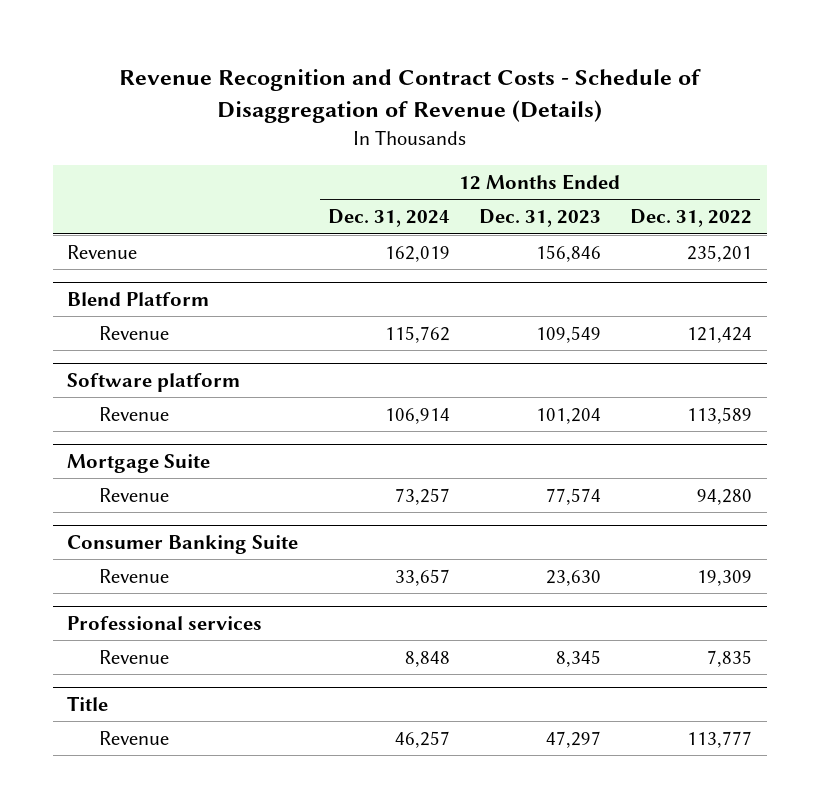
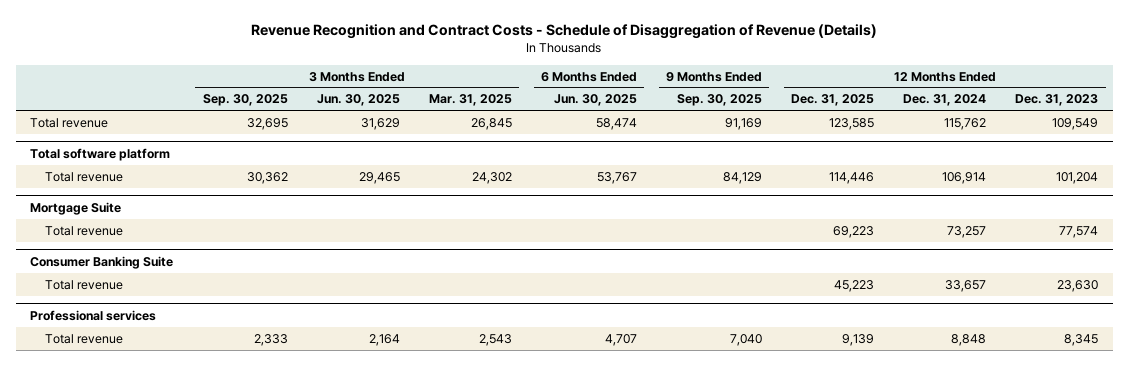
- | 12 Months Ended Dec. 31, 2024 | 12 Months Ended Dec. 31, 2023 | 12 Months Ended Dec. 31, 2022
+ | 3 Months Ended Sep. 30, 2025 | 3 Months Ended Jun. 30, 2025 | 3 Months Ended Mar. 31, 2025 | 6 Months Ended Jun. 30, 2025 | 9 Months Ended Sep. 30, 2025 | 12 Months Ended Dec. 31, 2025 | 12 Months Ended Dec. 31, 2024 | 12 Months Ended Dec. 31, 2023
- Revenue | 162,019 | 156,846 | 235,201
- Blend Platform
- Revenue | 115,762 | 109,549 | 121,424
- Software platform
- Revenue | 106,914 | 101,204 | 113,589
+ Total revenue | 32,695 | 31,629 | 26,845 | 58,474 | 91,169 | 123,585 | 115,762 | 109,549
+ Total software platform
+ Total revenue | 30,362 | 29,465 | 24,302 | 53,767 | 84,129 | 114,446 | 106,914 | 101,204
@ Mortgage Suite
- Revenue | 73,257 | 77,574 | 94,280
+ Total revenue | | | | | | 69,223 | 73,257 | 77,574
@ Consumer Banking Suite
- Revenue | 33,657 | 23,630 | 19,309
+ Total revenue | | | | | | 45,223 | 33,657 | 23,630
@ Professional services
- Revenue | 8,848 | 8,345 | 7,835
- Title
- Revenue | 46,257 | 47,297 | 113,777
@ Professional services
+ Total revenue | 2,333 | 2,164 | 2,543 | 4,707 | 7,040 | 9,139 | 8,848 | 8,345

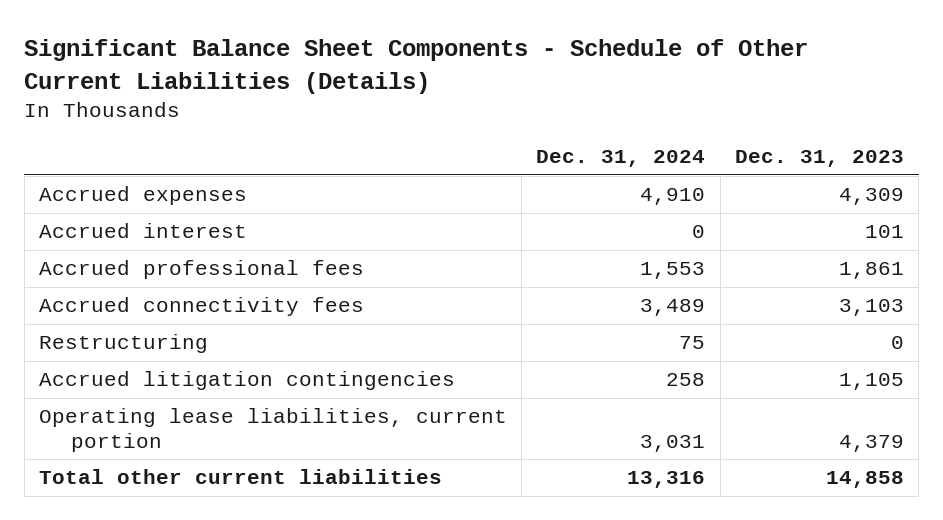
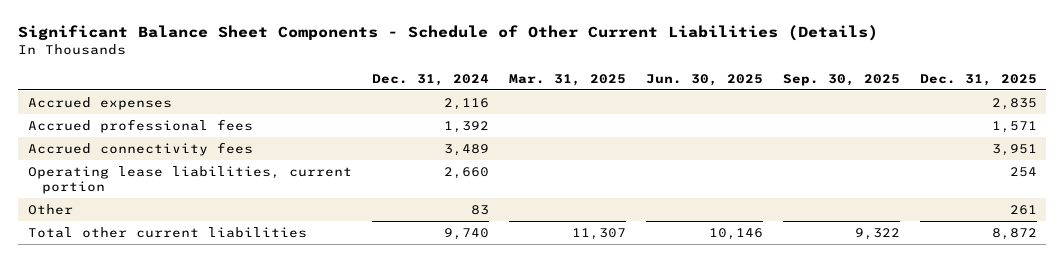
- | Dec. 31, 2024 | Dec. 31, 2023
+ | Dec. 31, 2024 | Mar. 31, 2025 | Jun. 30, 2025 | Sep. 30, 2025 | Dec. 31, 2025
- Accrued expenses | 4,910 | 4,309
- Accrued interest | 0 | 101
- Accrued professional fees | 1,553 | 1,861
+ Accrued expenses | 2,116 | | | | 2,835
+ Accrued professional fees | 1,392 | | | | 1,571
- Restructuring | 75 | 0
- Accrued litigation contingencies | 258 | 1,105
- Operating lease liabilities, current portion | 3,031 | 4,379
- Total other current liabilities | 13,316 | 14,858
+ Operating lease liabilities, current portion | 2,660 | | | | 254
+ Other | 83 | | | | 261
+ Total other current liabilities | 9,740 | 11,307 | 10,146 | 9,322 | 8,872

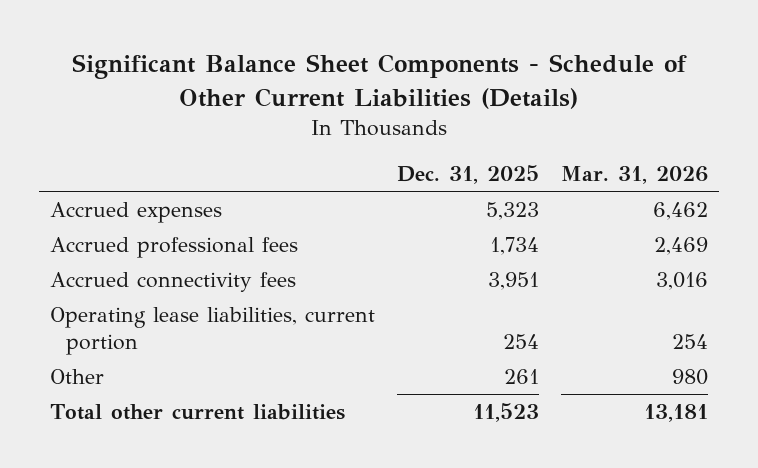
- | Dec. 31, 2024 | Mar. 31, 2025 | Jun. 30, 2025 | Sep. 30, 2025 | Dec. 31, 2025
+ | Dec. 31, 2025 | Mar. 31, 2026
- Accrued expenses | 2,116 | | | | 2,835
- Accrued professional fees | 1,392 | | | | 1,571
+ Accrued expenses | 5,323 | 6,462
+ Accrued professional fees | 1,734 | 2,469
- Total other current liabilities | 9,740 | 11,307 | 10,146 | 9,322 | 8,872
+ Total other current liabilities | 11,523 | 13,181

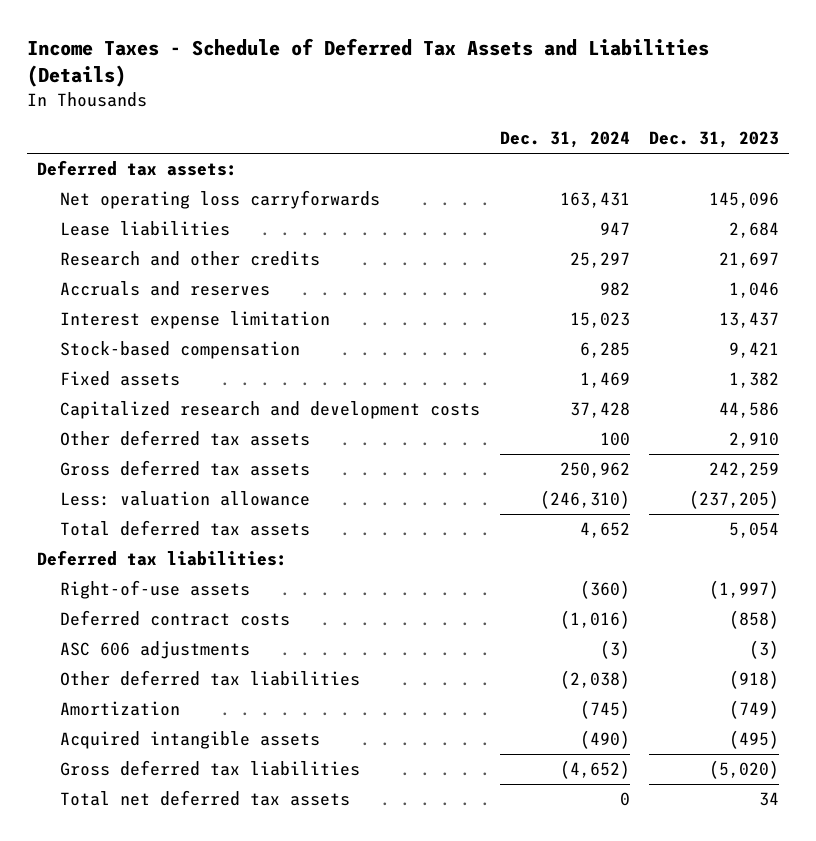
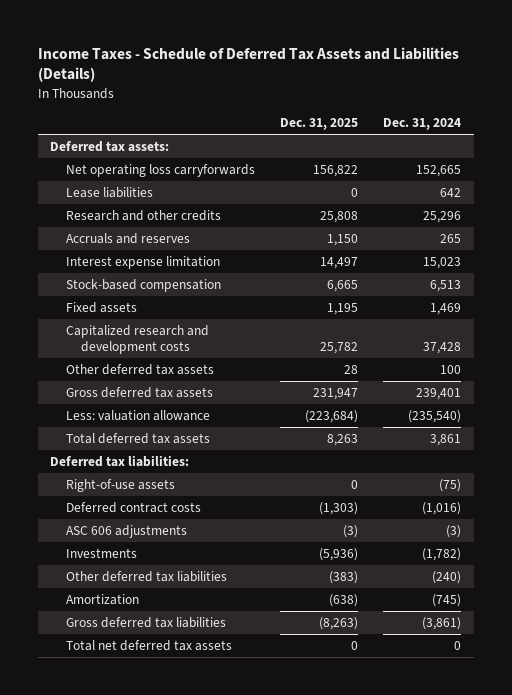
- | Dec. 31, 2024 | Dec. 31, 2023
+ | Dec. 31, 2025 | Dec. 31, 2024
- Net operating loss carryforwards | 163,431 | 145,096
- Lease liabilities | 947 | 2,684
- Research and other credits | 25,297 | 21,697
- Accruals and reserves | 982 | 1,046
+ Net operating loss carryforwards | 156,822 | 152,665
+ Lease liabilities | 0 | 642
+ Research and other credits | 25,808 | 25,296
+ Accruals and reserves | 1,150 | 265
- Stock-based compensation | 6,285 | 9,421
+ Stock-based compensation | 6,665 | 6,513
- Gross deferred tax assets | 250,962 | 242,259
- Less: valuation allowance | (246,310) | (237,205)
- Total deferred tax assets | 4,652 | 5,054
+ Gross deferred tax assets | 231,947 | 239,401
+ Less: valuation allowance | (223,684) | (235,540)
+ Total deferred tax assets | 8,263 | 3,861
- Right-of-use assets | (360) | (1,997)
+ Right-of-use assets | 0 | (75)
- Other deferred tax liabilities | (2,038) | (918)
+ Investments | (5,936) | (1,782)
+ Other deferred tax liabilities | (383) | (240)
- Acquired intangible assets | (490) | (495)
- Gross deferred tax liabilities | (4,652) | (5,020)
+ Gross deferred tax liabilities | (8,263) | (3,861)

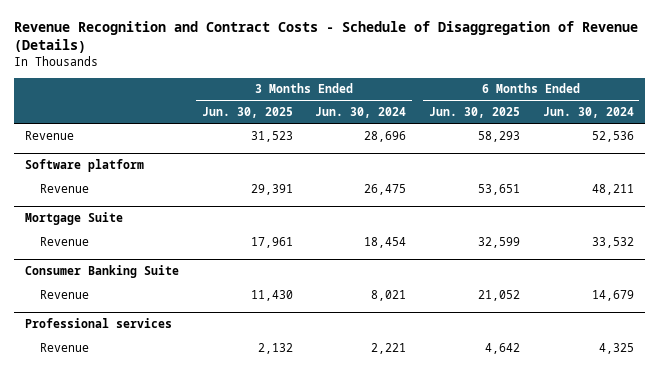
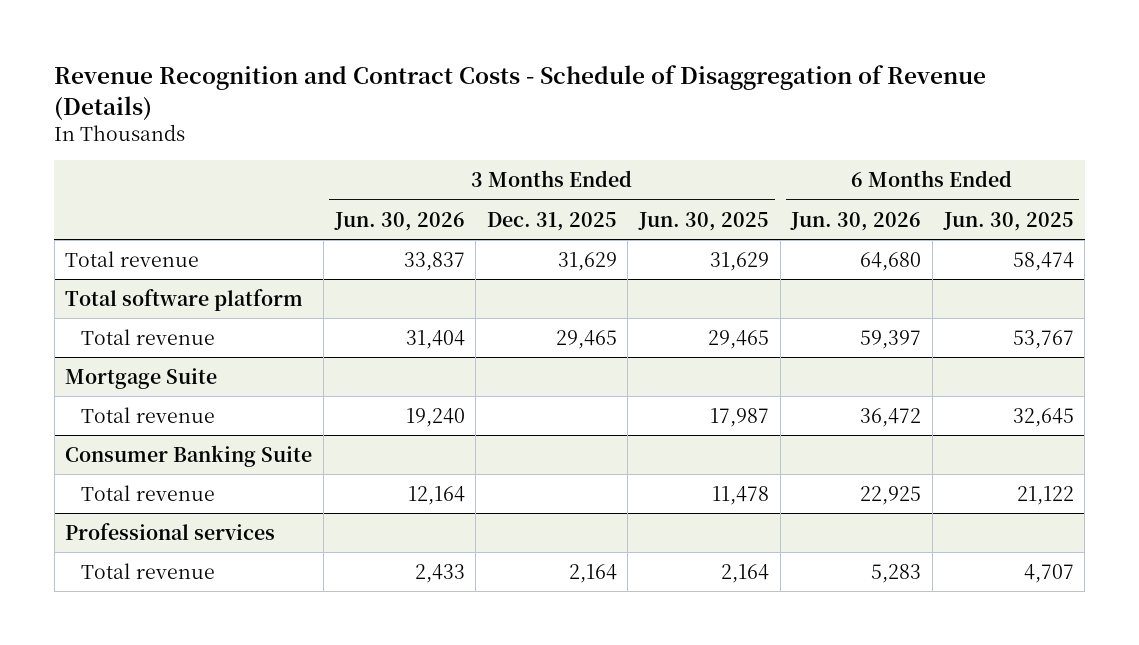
- | 3 Months Ended Jun. 30, 2025 | 3 Months Ended Jun. 30, 2024 | 6 Months Ended Jun. 30, 2025 | 6 Months Ended Jun. 30, 2024
+ | 3 Months Ended Jun. 30, 2026 | 3 Months Ended Dec. 31, 2025 | 3 Months Ended Jun. 30, 2025 | 6 Months Ended Jun. 30, 2026 | 6 Months Ended Jun. 30, 2025
- Revenue | 31,523 | 28,696 | 58,293 | 52,536
- Software platform
- Revenue | 29,391 | 26,475 | 53,651 | 48,211
+ Total revenue | 33,837 | 31,629 | 31,629 | 64,680 | 58,474
+ Total software platform
+ Total revenue | 31,404 | 29,465 | 29,465 | 59,397 | 53,767
@ Mortgage Suite
- Revenue | 17,961 | 18,454 | 32,599 | 33,532
+ Total revenue | 19,240 | | 17,987 | 36,472 | 32,645
@ Consumer Banking Suite
- Revenue | 11,430 | 8,021 | 21,052 | 14,679
+ Total revenue | 12,164 | | 11,478 | 22,925 | 21,122
@ Professional services
- Revenue | 2,132 | 2,221 | 4,642 | 4,325
+ Total revenue | 2,433 | 2,164 | 2,164 | 5,283 | 4,707

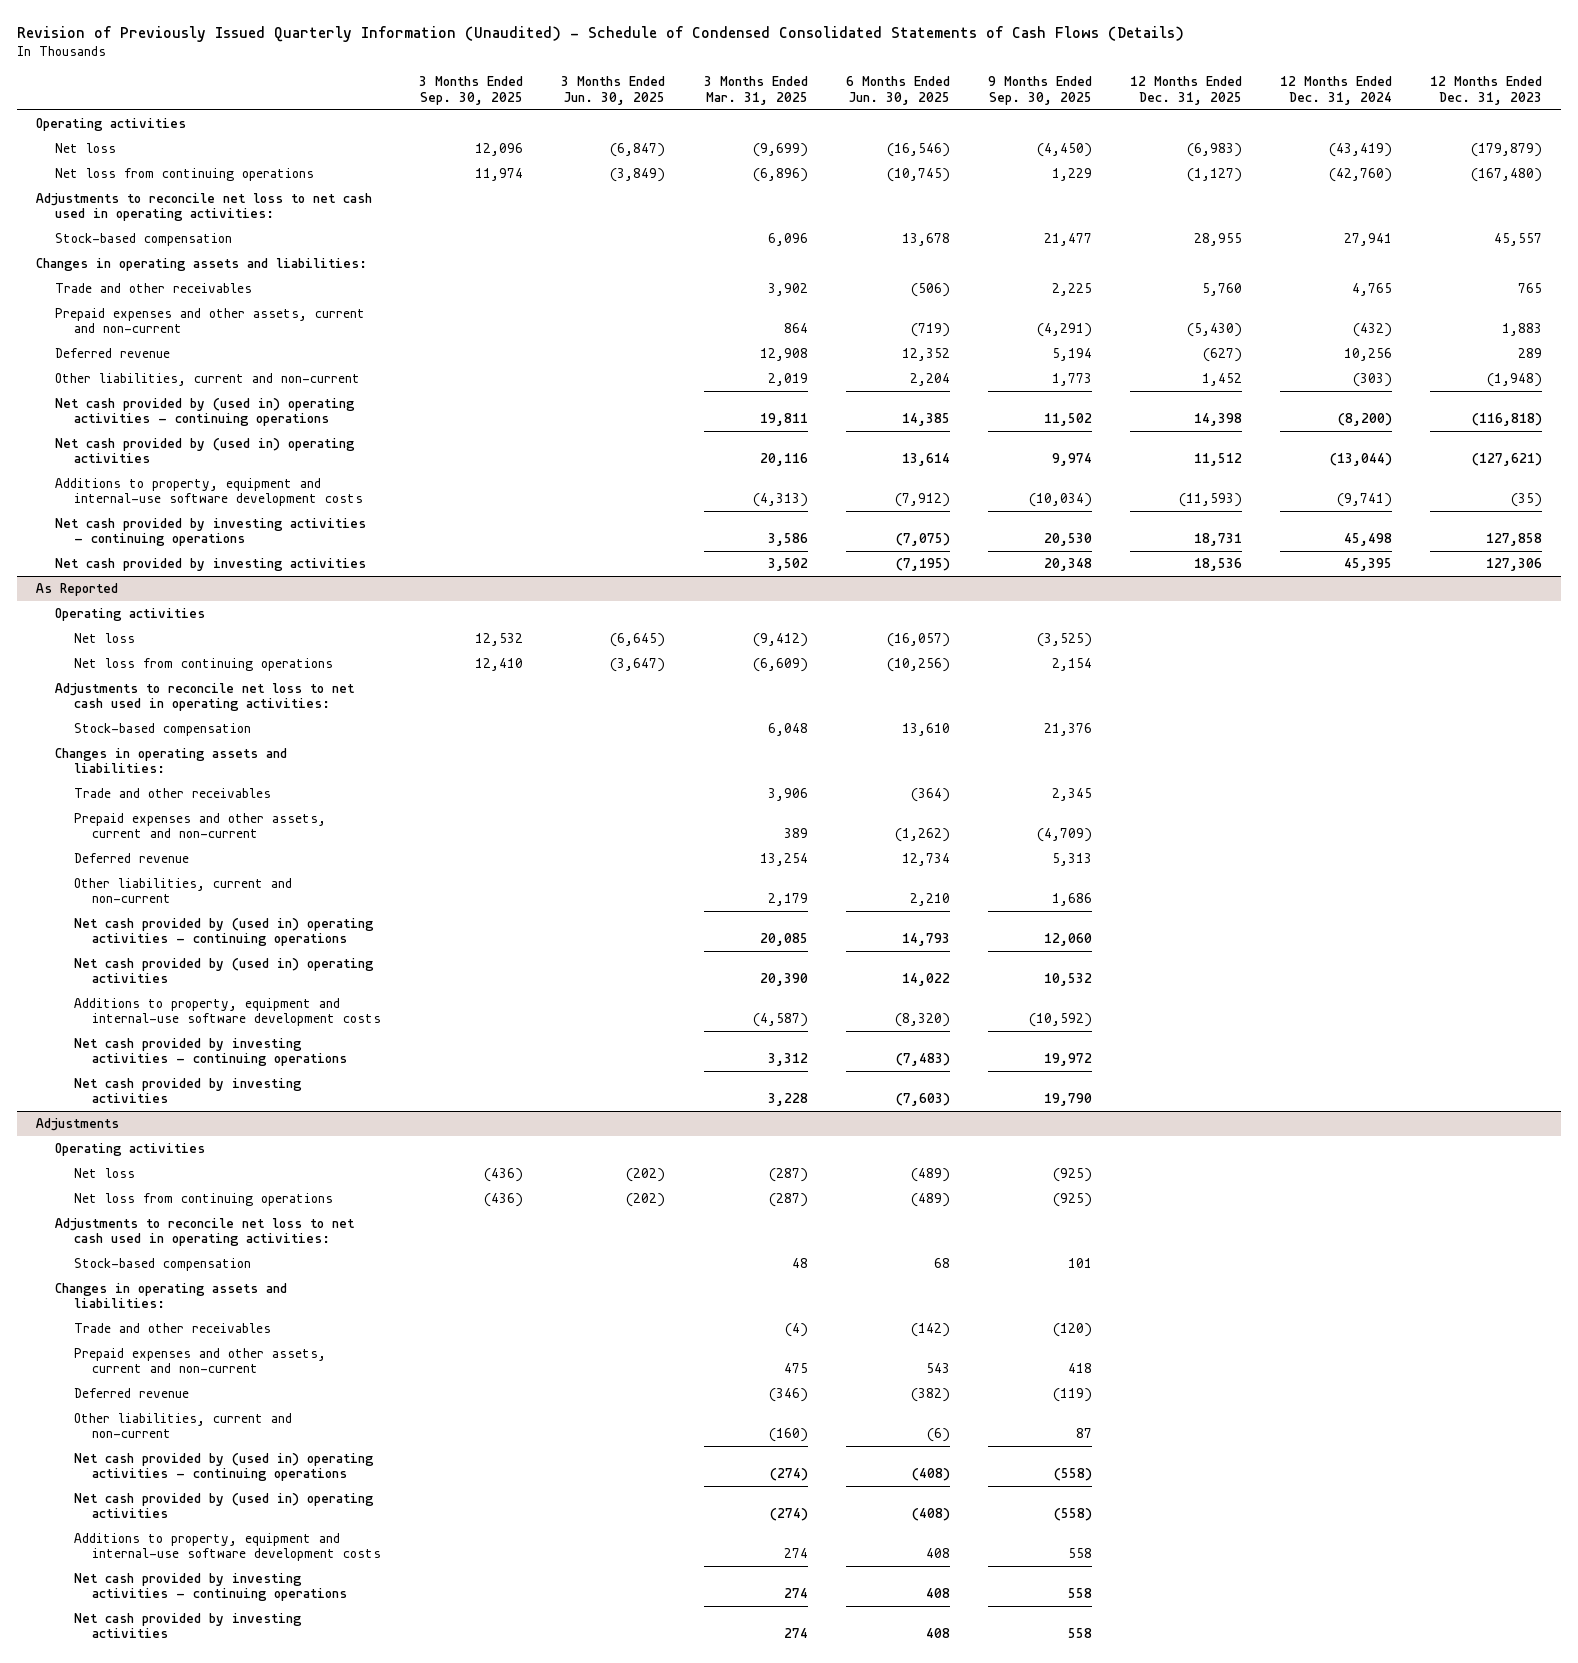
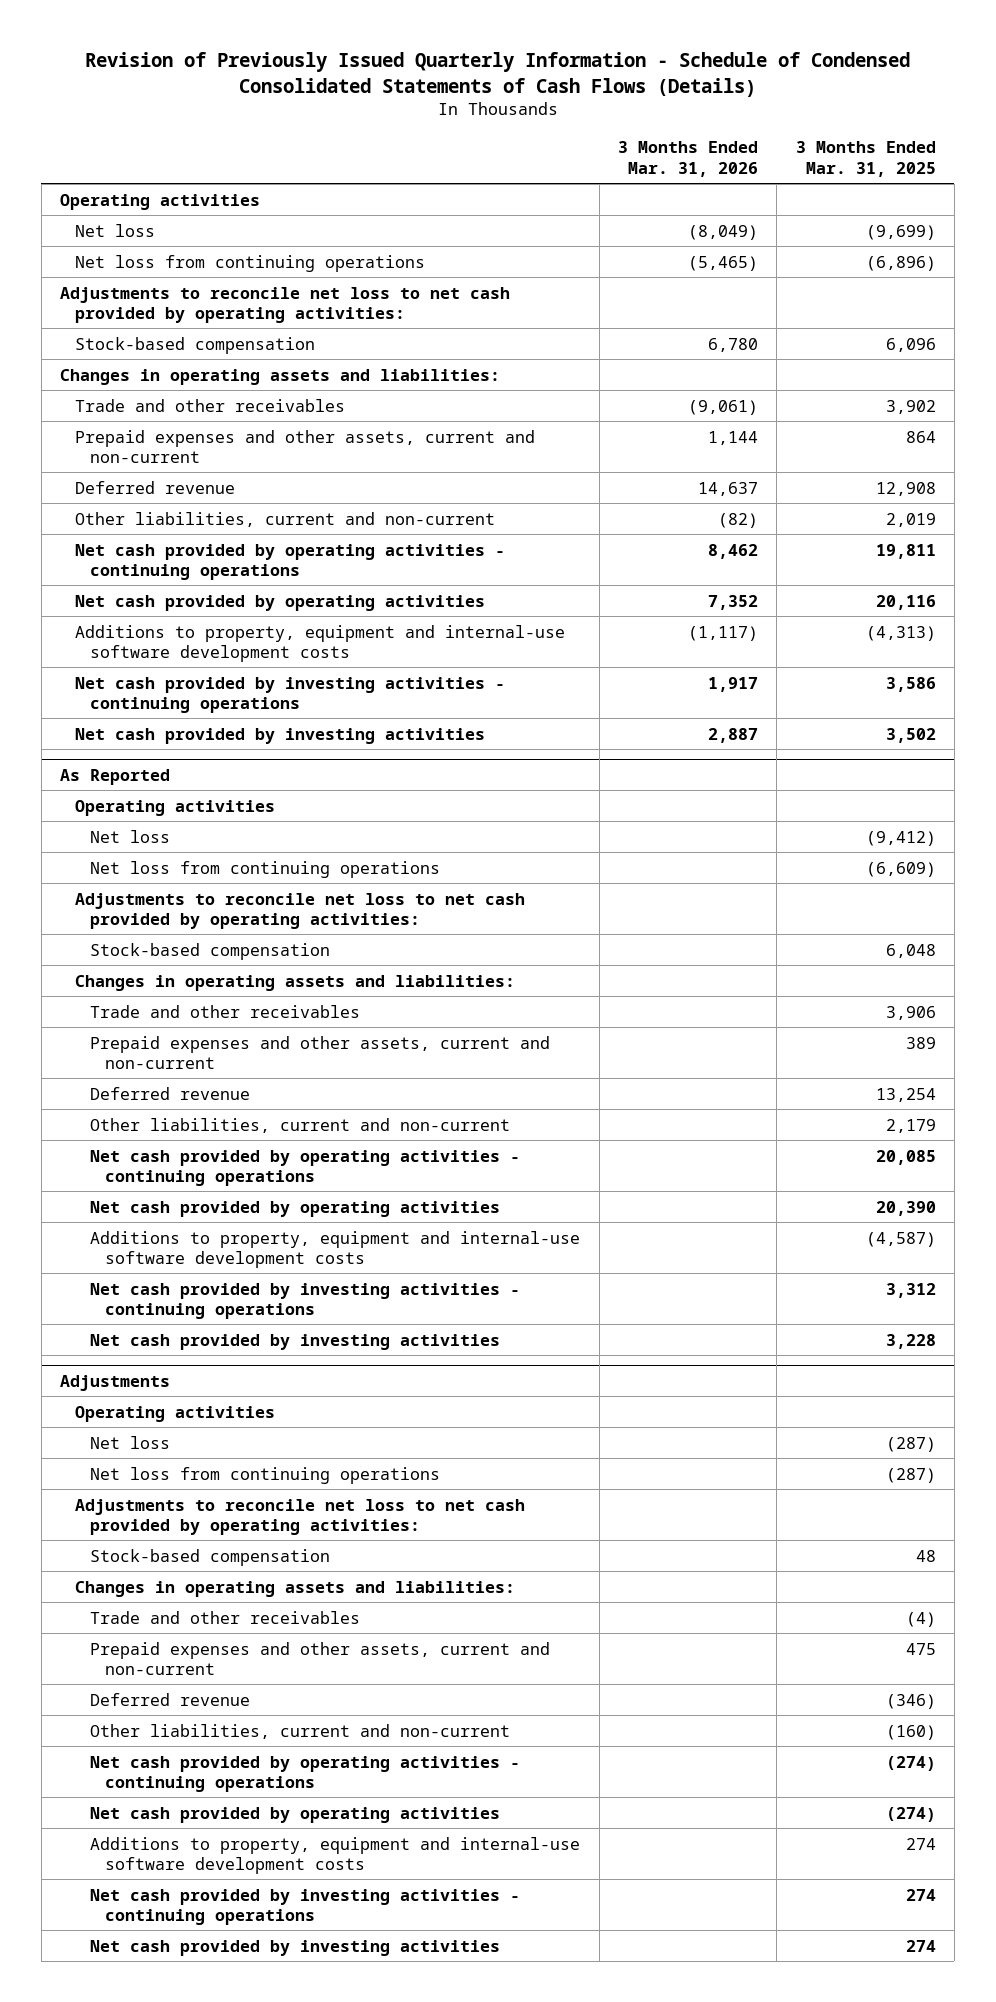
- Revision of Previously Issued Quarterly Information (Unaudited) - Schedule of Condensed Consolidated Statements of Cash Flows (Details)
+ Revision of Previously Issued Quarterly Information - Schedule of Condensed Consolidated Statements of Cash Flows (Details)
- | 3 Months Ended Sep. 30, 2025 | 3 Months Ended Jun. 30, 2025 | 3 Months Ended Mar. 31, 2025 | 6 Months Ended Jun. 30, 2025 | 9 Months Ended Sep. 30, 2025 | 12 Months Ended Dec. 31, 2025 | 12 Months Ended Dec. 31, 2024 | 12 Months Ended Dec. 31, 2023
+ | 3 Months Ended Mar. 31, 2026 | 3 Months Ended Mar. 31, 2025
- Adjustments to reconcile net loss to net cash used in operating activities:
+ Adjustments to reconcile net loss to net cash provided by operating activities:
- Net cash provided by (used in) operating activities - continuing operations | | | 19,811 | 14,385 | 11,502 | 14,398 | (8,200) | (116,818)
- Net cash provided by (used in) operating activities | | | 20,116 | 13,614 | 9,974 | 11,512 | (13,044) | (127,621)
+ Net cash provided by operating activities - continuing operations | 8,462 | 19,811
+ Net cash provided by operating activities | 7,352 | 20,116
@ As Reported
- Adjustments to reconcile net loss to net cash used in operating activities:
+ Adjustments to reconcile net loss to net cash provided by operating activities:
- Net cash provided by (used in) operating activities - continuing operations | | | 20,085 | 14,793 | 12,060 | | |
- Net cash provided by (used in) operating activities | | | 20,390 | 14,022 | 10,532 | | |
+ Net cash provided by operating activities - continuing operations | | 20,085
+ Net cash provided by operating activities | | 20,390
@ Adjustments
- Adjustments to reconcile net loss to net cash used in operating activities:
+ Adjustments to reconcile net loss to net cash provided by operating activities:
- Net cash provided by (used in) operating activities - continuing operations | | | (274) | (408) | (558) | | |
- Net cash provided by (used in) operating activities | | | (274) | (408) | (558) | | |
+ Net cash provided by operating activities - continuing operations | | (274)
+ Net cash provided by operating activities | | (274)

